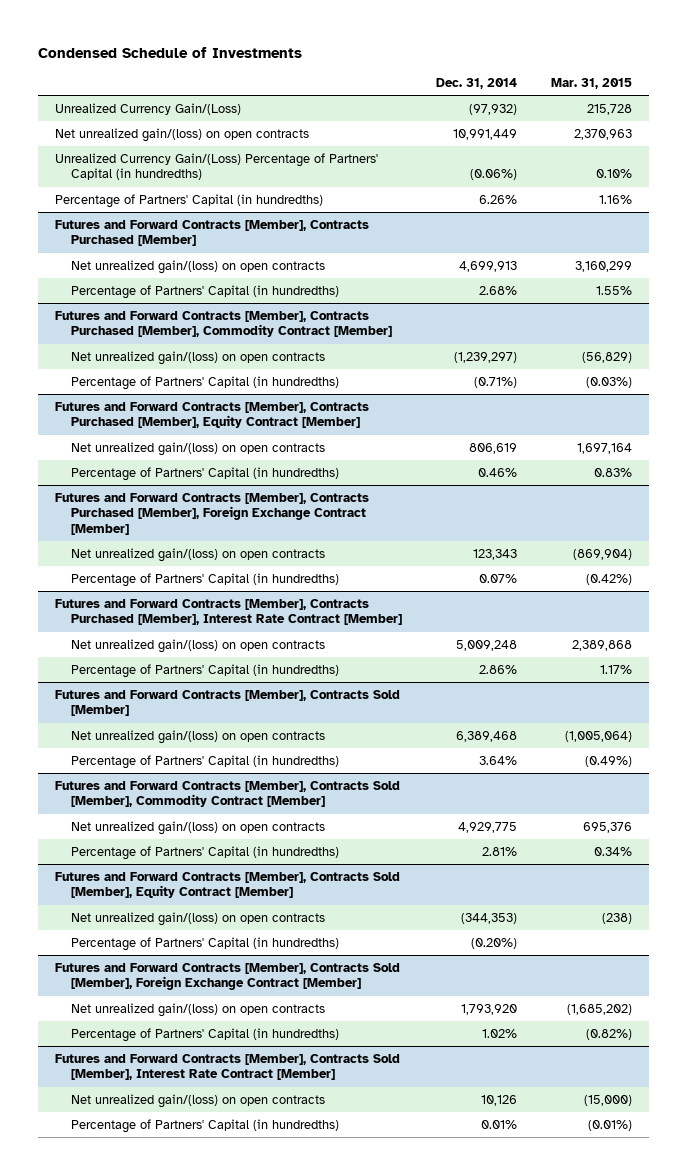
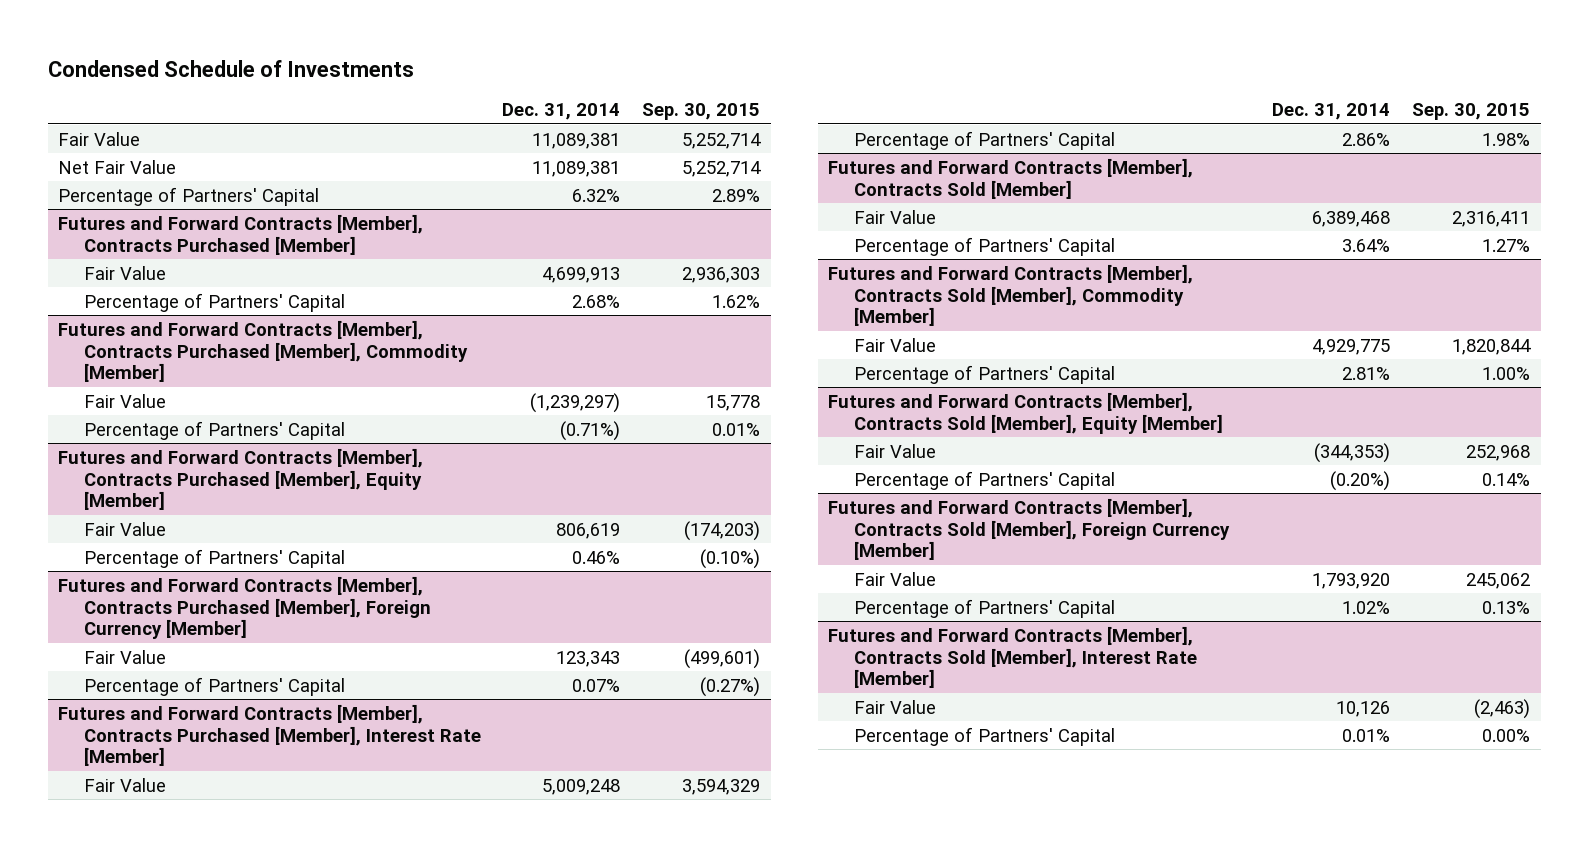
- | Dec. 31, 2014 | Mar. 31, 2015
+ | Dec. 31, 2014 | Sep. 30, 2015
- Unrealized Currency Gain/(Loss) | (97,932) | 215,728
- Net unrealized gain/(loss) on open contracts | 10,991,449 | 2,370,963
- Unrealized Currency Gain/(Loss) Percentage of Partners' Capital (in hundredths) | (0.06%) | 0.10%
- Percentage of Partners' Capital (in hundredths) | 6.26% | 1.16%
+ Fair Value | 11,089,381 | 5,252,714
+ Net Fair Value | 11,089,381 | 5,252,714
+ Percentage of Partners' Capital | 6.32% | 2.89%
@ Futures and Forward Contracts [Member], Contracts Purchased [Member]
- Net unrealized gain/(loss) on open contracts | 4,699,913 | 3,160,299
- Percentage of Partners' Capital (in hundredths) | 2.68% | 1.55%
- Futures and Forward Contracts [Member], Contracts Purchased [Member], Commodity Contract [Member]
- Net unrealized gain/(loss) on open contracts | (1,239,297) | (56,829)
- Percentage of Partners' Capital (in hundredths) | (0.71%) | (0.03%)
- Futures and Forward Contracts [Member], Contracts Purchased [Member], Equity Contract [Member]
- Net unrealized gain/(loss) on open contracts | 806,619 | 1,697,164
- Percentage of Partners' Capital (in hundredths) | 0.46% | 0.83%
- Futures and Forward Contracts [Member], Contracts Purchased [Member], Foreign Exchange Contract [Member]
- Net unrealized gain/(loss) on open contracts | 123,343 | (869,904)
- Percentage of Partners' Capital (in hundredths) | 0.07% | (0.42%)
- Futures and Forward Contracts [Member], Contracts Purchased [Member], Interest Rate Contract [Member]
- Net unrealized gain/(loss) on open contracts | 5,009,248 | 2,389,868
- Percentage of Partners' Capital (in hundredths) | 2.86% | 1.17%
@ Futures and Forward Contracts [Member], Contracts Purchased [Member]
+ Fair Value | 4,699,913 | 2,936,303
+ Percentage of Partners' Capital | 2.68% | 1.62%
+ Futures and Forward Contracts [Member], Contracts Purchased [Member], Commodity [Member]
+ Fair Value | (1,239,297) | 15,778
+ Percentage of Partners' Capital | (0.71%) | 0.01%
+ Futures and Forward Contracts [Member], Contracts Purchased [Member], Equity [Member]
+ Fair Value | 806,619 | (174,203)
+ Percentage of Partners' Capital | 0.46% | (0.10%)
+ Futures and Forward Contracts [Member], Contracts Purchased [Member], Foreign Currency [Member]
+ Fair Value | 123,343 | (499,601)
+ Percentage of Partners' Capital | 0.07% | (0.27%)
+ Futures and Forward Contracts [Member], Contracts Purchased [Member], Interest Rate [Member]
+ Fair Value | 5,009,248 | 3,594,329
+ Percentage of Partners' Capital | 2.86% | 1.98%
@ Futures and Forward Contracts [Member], Contracts Sold [Member]
- Net unrealized gain/(loss) on open contracts | 6,389,468 | (1,005,064)
- Percentage of Partners' Capital (in hundredths) | 3.64% | (0.49%)
- Futures and Forward Contracts [Member], Contracts Sold [Member], Commodity Contract [Member]
- Net unrealized gain/(loss) on open contracts | 4,929,775 | 695,376
- Percentage of Partners' Capital (in hundredths) | 2.81% | 0.34%
- Futures and Forward Contracts [Member], Contracts Sold [Member], Equity Contract [Member]
- Net unrealized gain/(loss) on open contracts | (344,353) | (238)
- Percentage of Partners' Capital (in hundredths) | (0.20%) |
- Futures and Forward Contracts [Member], Contracts Sold [Member], Foreign Exchange Contract [Member]
- Net unrealized gain/(loss) on open contracts | 1,793,920 | (1,685,202)
- Percentage of Partners' Capital (in hundredths) | 1.02% | (0.82%)
- Futures and Forward Contracts [Member], Contracts Sold [Member], Interest Rate Contract [Member]
- Net unrealized gain/(loss) on open contracts | 10,126 | (15,000)
- Percentage of Partners' Capital (in hundredths) | 0.01% | (0.01%)
@ Futures and Forward Contracts [Member], Contracts Sold [Member]
+ Fair Value | 6,389,468 | 2,316,411
+ Percentage of Partners' Capital | 3.64% | 1.27%
+ Futures and Forward Contracts [Member], Contracts Sold [Member], Commodity [Member]
+ Fair Value | 4,929,775 | 1,820,844
+ Percentage of Partners' Capital | 2.81% | 1.00%
+ Futures and Forward Contracts [Member], Contracts Sold [Member], Equity [Member]
+ Fair Value | (344,353) | 252,968
+ Percentage of Partners' Capital | (0.20%) | 0.14%
+ Futures and Forward Contracts [Member], Contracts Sold [Member], Foreign Currency [Member]
+ Fair Value | 1,793,920 | 245,062
+ Percentage of Partners' Capital | 1.02% | 0.13%
+ Futures and Forward Contracts [Member], Contracts Sold [Member], Interest Rate [Member]
+ Fair Value | 10,126 | (2,463)
+ Percentage of Partners' Capital | 0.01% | 0.00%

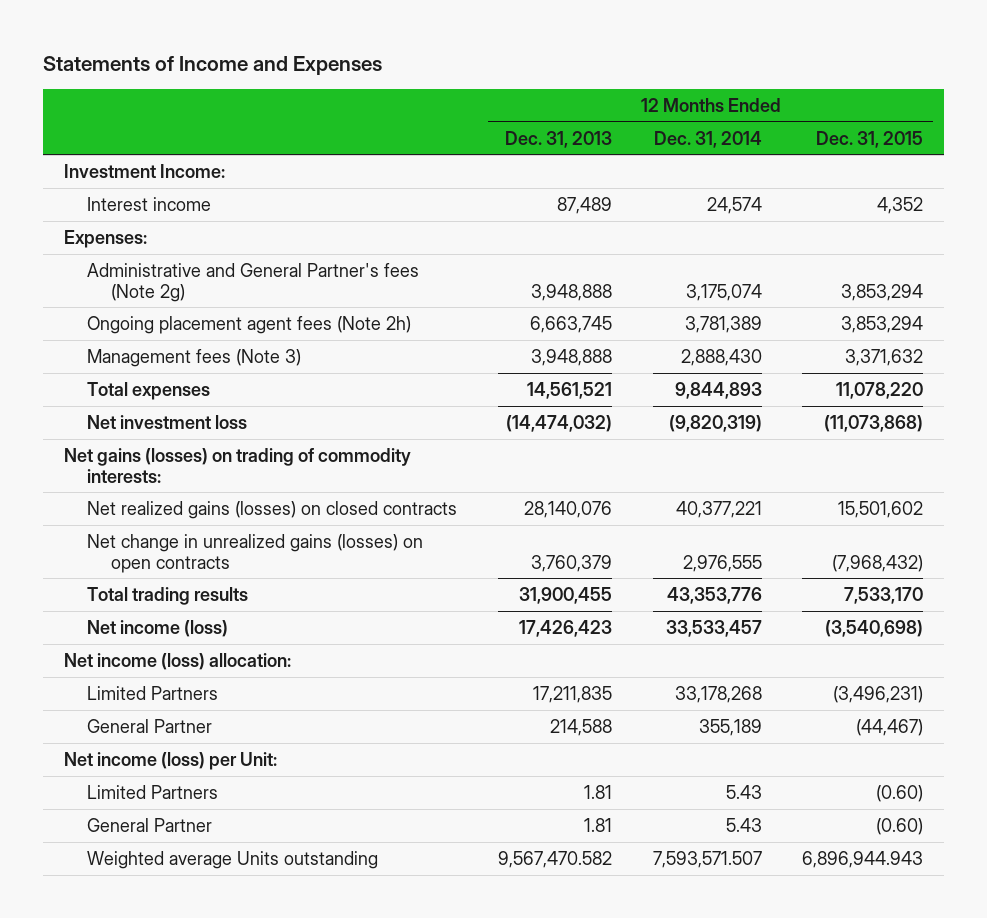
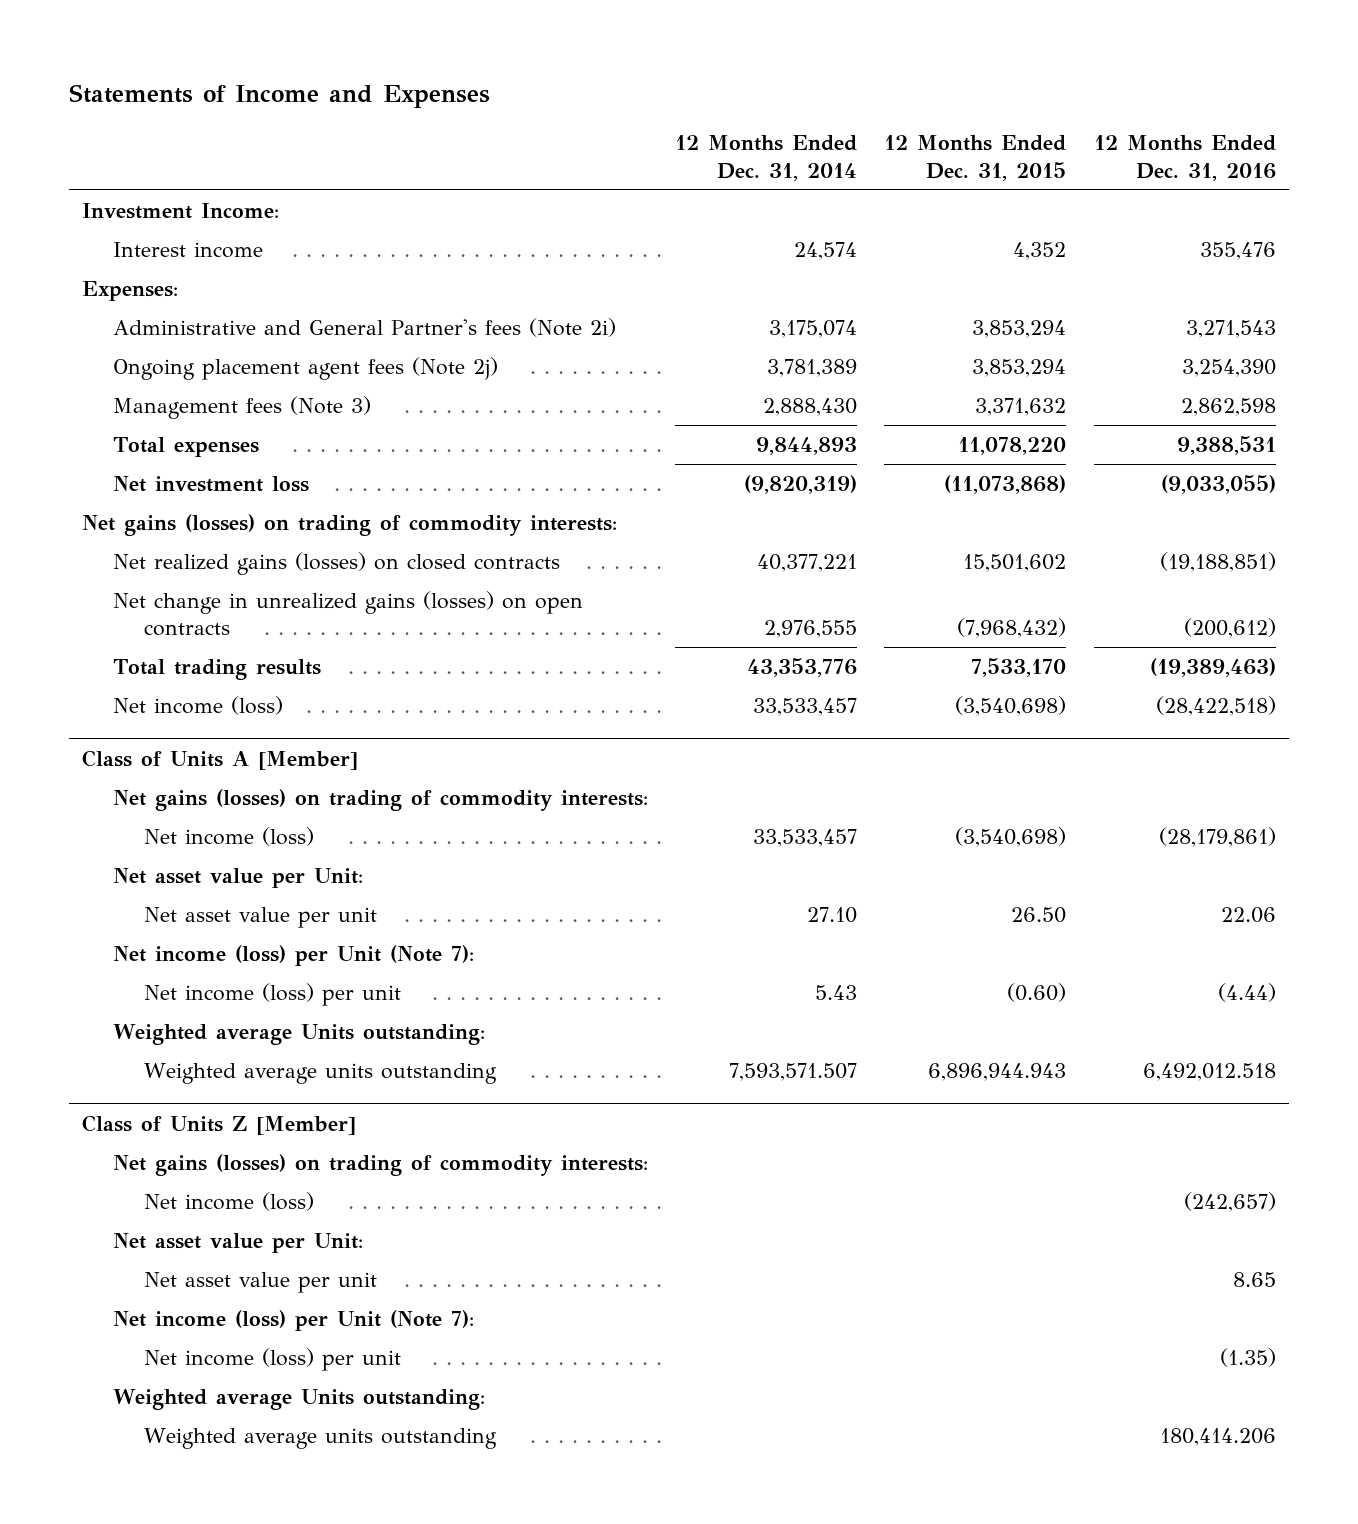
- | 12 Months Ended Dec. 31, 2013 | 12 Months Ended Dec. 31, 2014 | 12 Months Ended Dec. 31, 2015
+ | 12 Months Ended Dec. 31, 2014 | 12 Months Ended Dec. 31, 2015 | 12 Months Ended Dec. 31, 2016
- Administrative and General Partner's fees (Note 2g) | 3,948,888 | 3,175,074 | 3,853,294
- Ongoing placement agent fees (Note 2h) | 6,663,745 | 3,781,389 | 3,853,294
+ Administrative and General Partner's fees (Note 2i) | 3,175,074 | 3,853,294 | 3,271,543
+ Ongoing placement agent fees (Note 2j) | 3,781,389 | 3,853,294 | 3,254,390
- Net income (loss) allocation:
- Limited Partners | 17,211,835 | 33,178,268 | (3,496,231)
- General Partner | 214,588 | 355,189 | (44,467)
- Net income (loss) per Unit:
- Limited Partners | 1.81 | 5.43 | (0.60)
- General Partner | 1.81 | 5.43 | (0.60)
- Weighted average Units outstanding | 9,567,470.582 | 7,593,571.507 | 6,896,944.943
+ Class of Units A [Member]
+ Net gains (losses) on trading of commodity interests:
+ Net income (loss) | 33,533,457 | (3,540,698) | (28,179,861)
+ Net asset value per Unit:
+ Net asset value per unit | 27.10 | 26.50 | 22.06
+ Net income (loss) per Unit (Note 7):
+ Net income (loss) per unit | 5.43 | (0.60) | (4.44)
+ Weighted average Units outstanding:
+ Weighted average units outstanding | 7,593,571.507 | 6,896,944.943 | 6,492,012.518
+ Class of Units Z [Member]
+ Net gains (losses) on trading of commodity interests:
+ Net income (loss) | | | (242,657)
+ Net asset value per Unit:
+ Net asset value per unit | | | 8.65
+ Net income (loss) per Unit (Note 7):
+ Net income (loss) per unit | | | (1.35)
+ Weighted average Units outstanding:
+ Weighted average units outstanding | | | 180,414.206

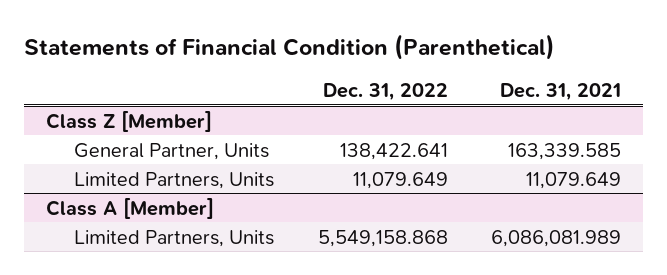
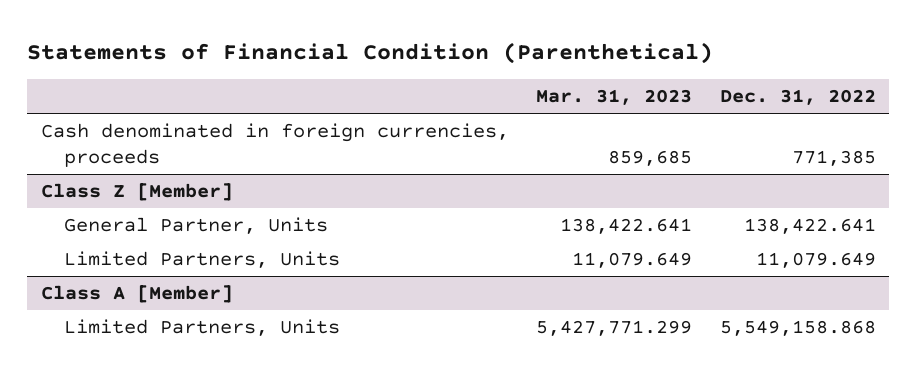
- | Dec. 31, 2022 | Dec. 31, 2021
+ | Mar. 31, 2023 | Dec. 31, 2022
+ Cash denominated in foreign currencies, proceeds | 859,685 | 771,385

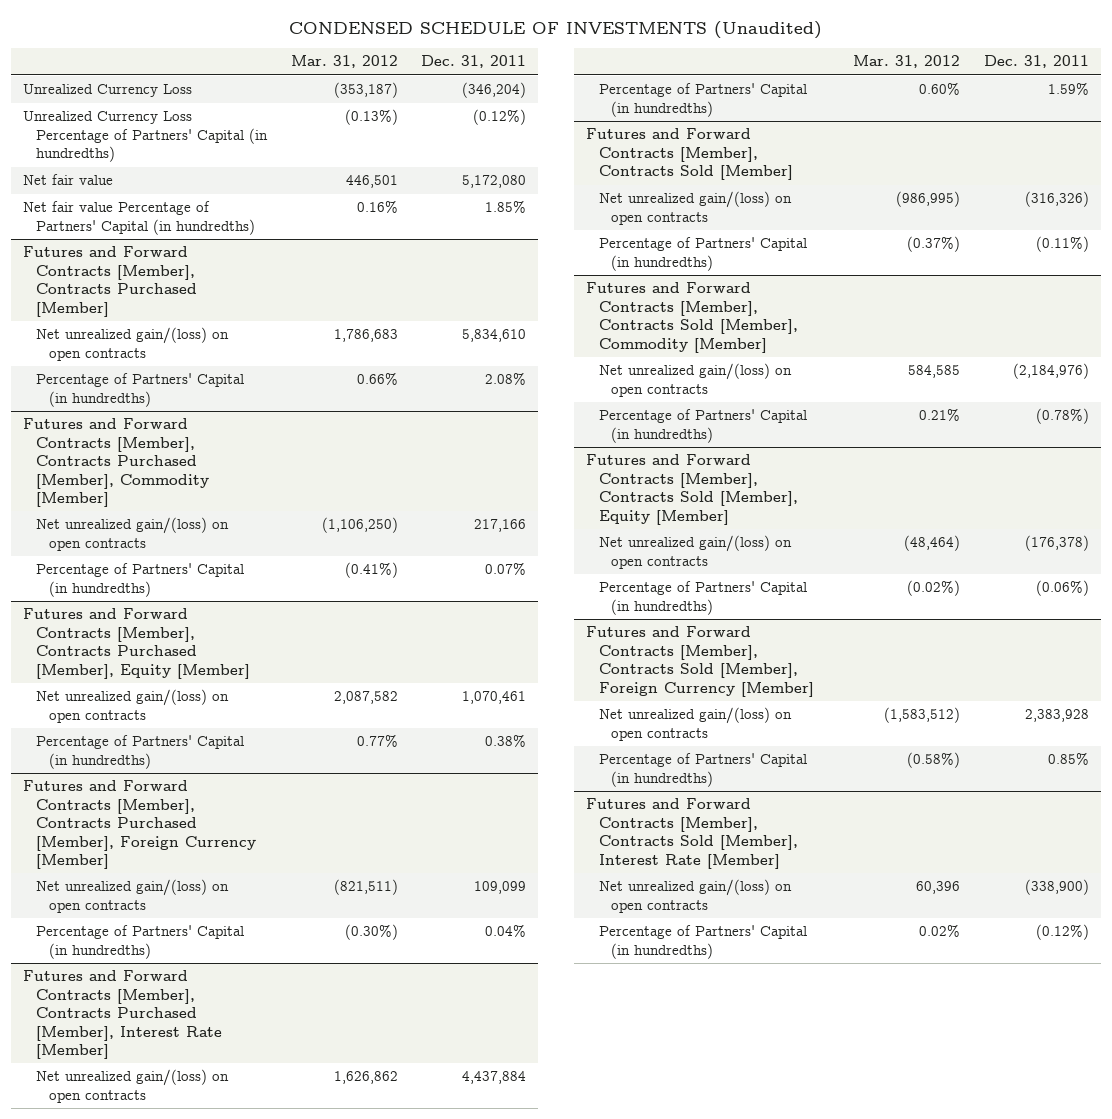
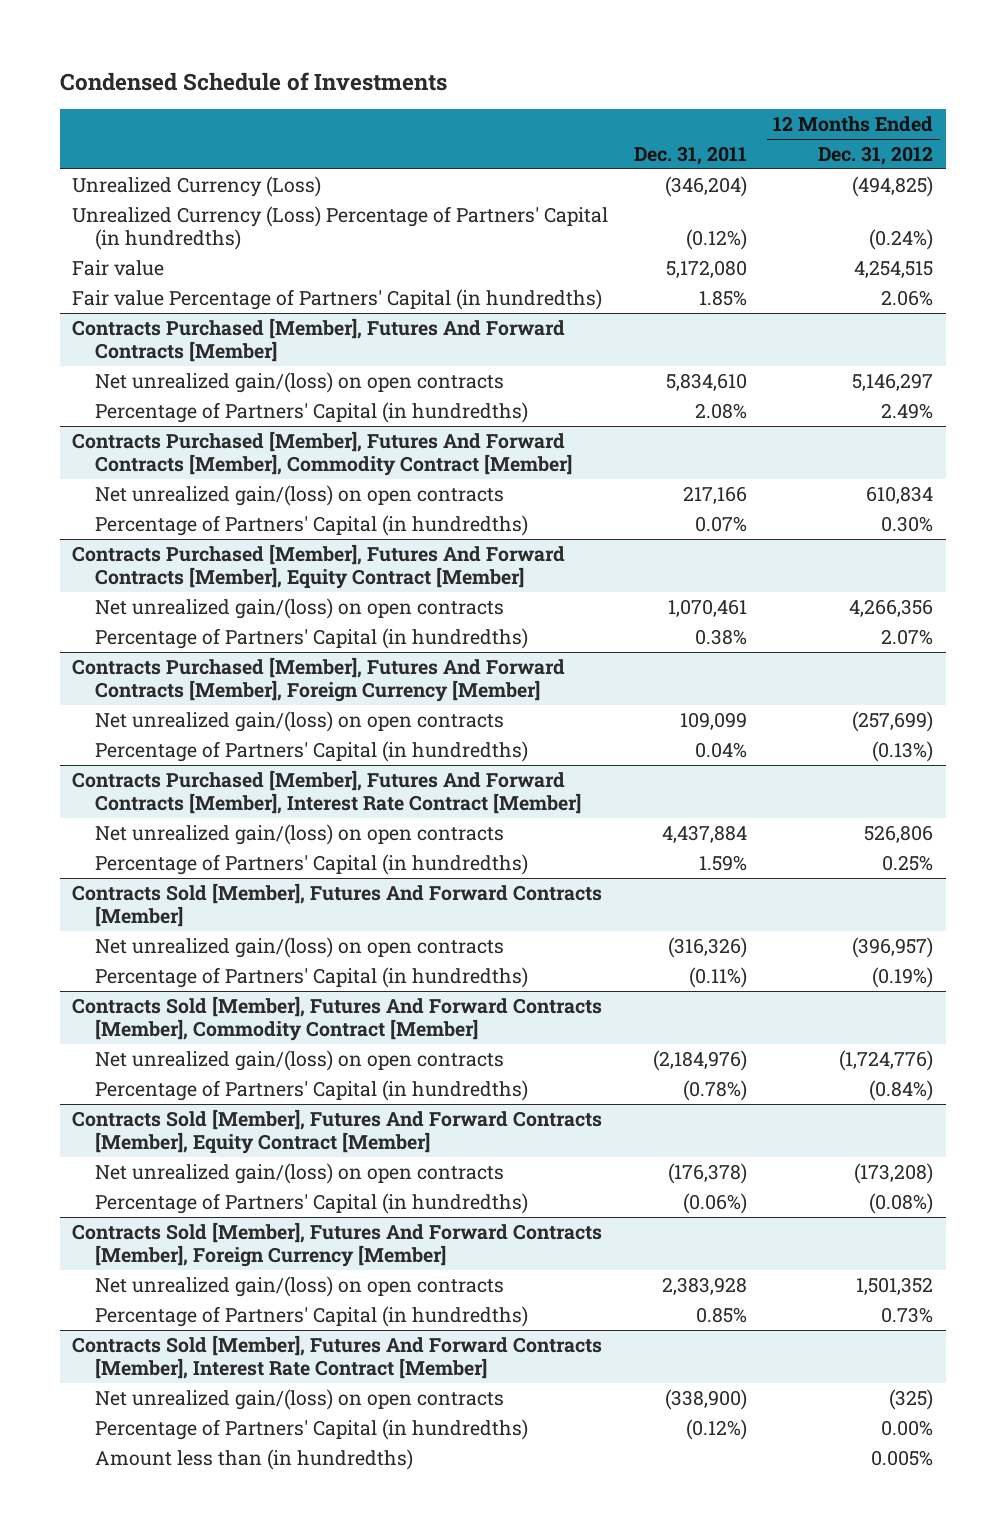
- CONDENSED SCHEDULE OF INVESTMENTS (Unaudited)
+ Condensed Schedule of Investments
- | Mar. 31, 2012 | Dec. 31, 2011
+ | Dec. 31, 2011 | 12 Months Ended Dec. 31, 2012
- Unrealized Currency Loss | (353,187) | (346,204)
- Unrealized Currency Loss Percentage of Partners' Capital (in hundredths) | (0.13%) | (0.12%)
- Net fair value | 446,501 | 5,172,080
- Net fair value Percentage of Partners' Capital (in hundredths) | 0.16% | 1.85%
- Futures and Forward Contracts [Member], Contracts Purchased [Member]
+ Unrealized Currency (Loss) | (346,204) | (494,825)
+ Unrealized Currency (Loss) Percentage of Partners' Capital (in hundredths) | (0.12%) | (0.24%)
+ Fair value | 5,172,080 | 4,254,515
+ Fair value Percentage of Partners' Capital (in hundredths) | 1.85% | 2.06%
+ Contracts Purchased [Member], Futures And Forward Contracts [Member]
- Futures and Forward Contracts [Member], Contracts Purchased [Member], Commodity [Member]
+ Contracts Purchased [Member], Futures And Forward Contracts [Member], Commodity Contract [Member]
- Futures and Forward Contracts [Member], Contracts Purchased [Member], Equity [Member]
+ Contracts Purchased [Member], Futures And Forward Contracts [Member], Equity Contract [Member]
- Futures and Forward Contracts [Member], Contracts Purchased [Member], Foreign Currency [Member]
+ Contracts Purchased [Member], Futures And Forward Contracts [Member], Foreign Currency [Member]
- Futures and Forward Contracts [Member], Contracts Purchased [Member], Interest Rate [Member]
+ Contracts Purchased [Member], Futures And Forward Contracts [Member], Interest Rate Contract [Member]
- Futures and Forward Contracts [Member], Contracts Sold [Member]
+ Contracts Sold [Member], Futures And Forward Contracts [Member]
- Futures and Forward Contracts [Member], Contracts Sold [Member], Commodity [Member]
+ Contracts Sold [Member], Futures And Forward Contracts [Member], Commodity Contract [Member]
- Futures and Forward Contracts [Member], Contracts Sold [Member], Equity [Member]
+ Contracts Sold [Member], Futures And Forward Contracts [Member], Equity Contract [Member]
- Futures and Forward Contracts [Member], Contracts Sold [Member], Foreign Currency [Member]
+ Contracts Sold [Member], Futures And Forward Contracts [Member], Foreign Currency [Member]
- Futures and Forward Contracts [Member], Contracts Sold [Member], Interest Rate [Member]
+ Contracts Sold [Member], Futures And Forward Contracts [Member], Interest Rate Contract [Member]
+ Amount less than (in hundredths) | | 0.005%

